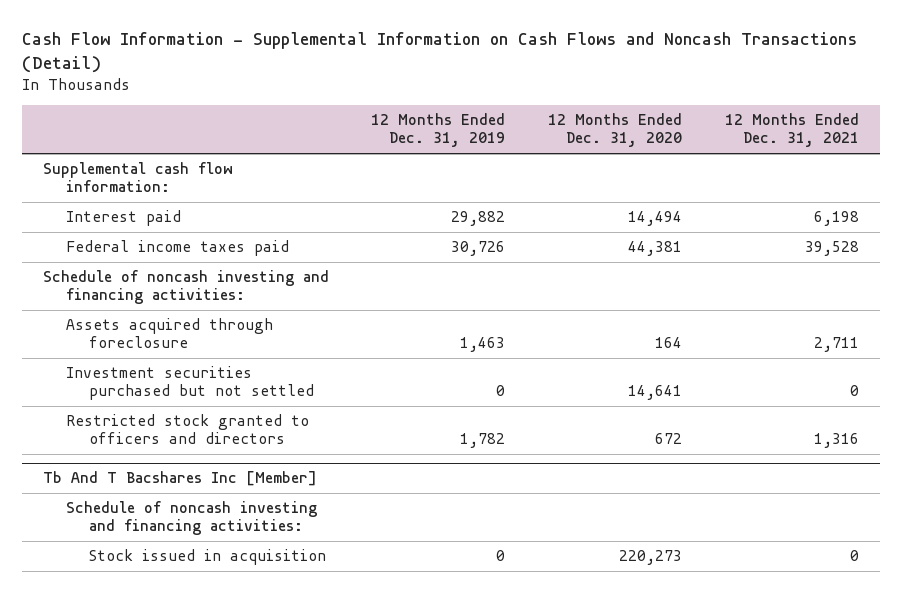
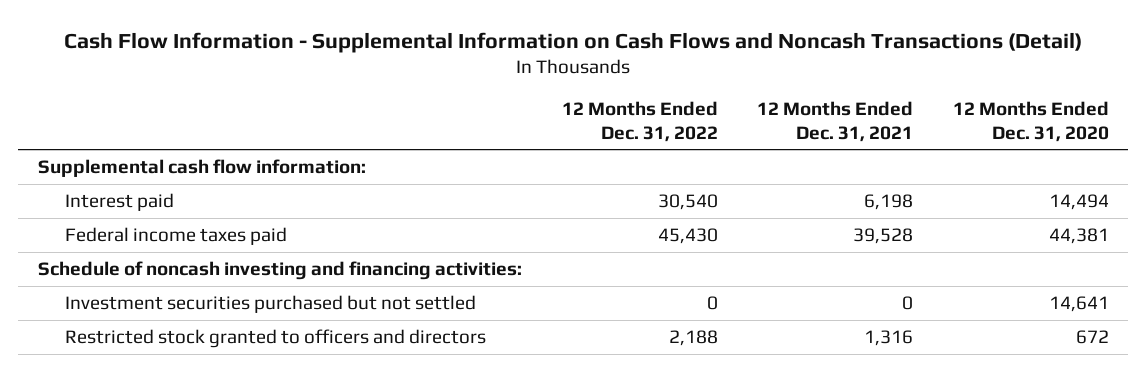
- | 12 Months Ended Dec. 31, 2019 | 12 Months Ended Dec. 31, 2020 | 12 Months Ended Dec. 31, 2021
+ | 12 Months Ended Dec. 31, 2022 | 12 Months Ended Dec. 31, 2021 | 12 Months Ended Dec. 31, 2020
- Assets acquired through foreclosure | 1,463 | 164 | 2,711
- Tb And T Bacshares Inc [Member]
- Schedule of noncash investing and financing activities:
- Stock issued in acquisition | 0 | 220,273 | 0

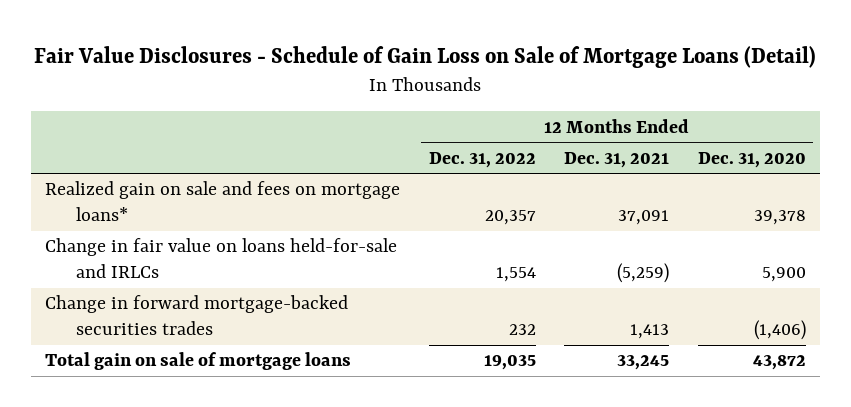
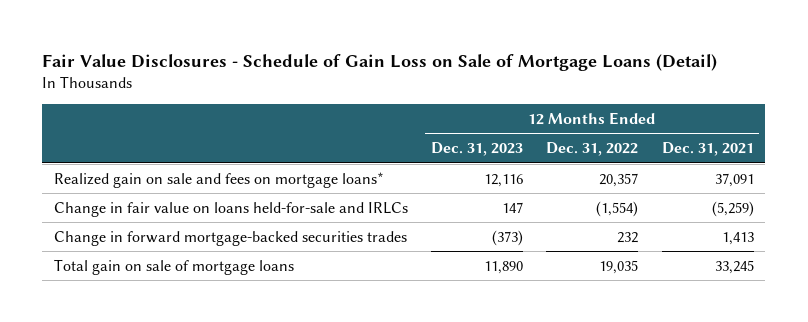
- | 12 Months Ended Dec. 31, 2022 | 12 Months Ended Dec. 31, 2021 | 12 Months Ended Dec. 31, 2020
+ | 12 Months Ended Dec. 31, 2023 | 12 Months Ended Dec. 31, 2022 | 12 Months Ended Dec. 31, 2021
- Change in fair value on loans held-for-sale and IRLCs | 1,554 | (5,259) | 5,900
+ Change in fair value on loans held-for-sale and IRLCs | 147 | (1,554) | (5,259)

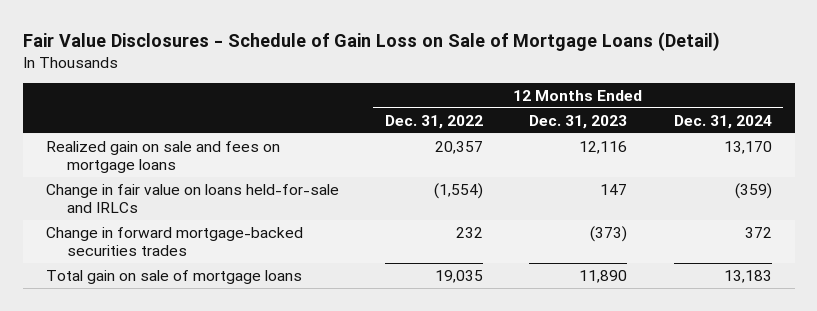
- | 12 Months Ended Dec. 31, 2023 | 12 Months Ended Dec. 31, 2022 | 12 Months Ended Dec. 31, 2021
+ | 12 Months Ended Dec. 31, 2022 | 12 Months Ended Dec. 31, 2023 | 12 Months Ended Dec. 31, 2024
- Realized gain on sale and fees on mortgage loans* | 12,116 | 20,357 | 37,091
+ Realized gain on sale and fees on mortgage loans | 20,357 | 12,116 | 13,170

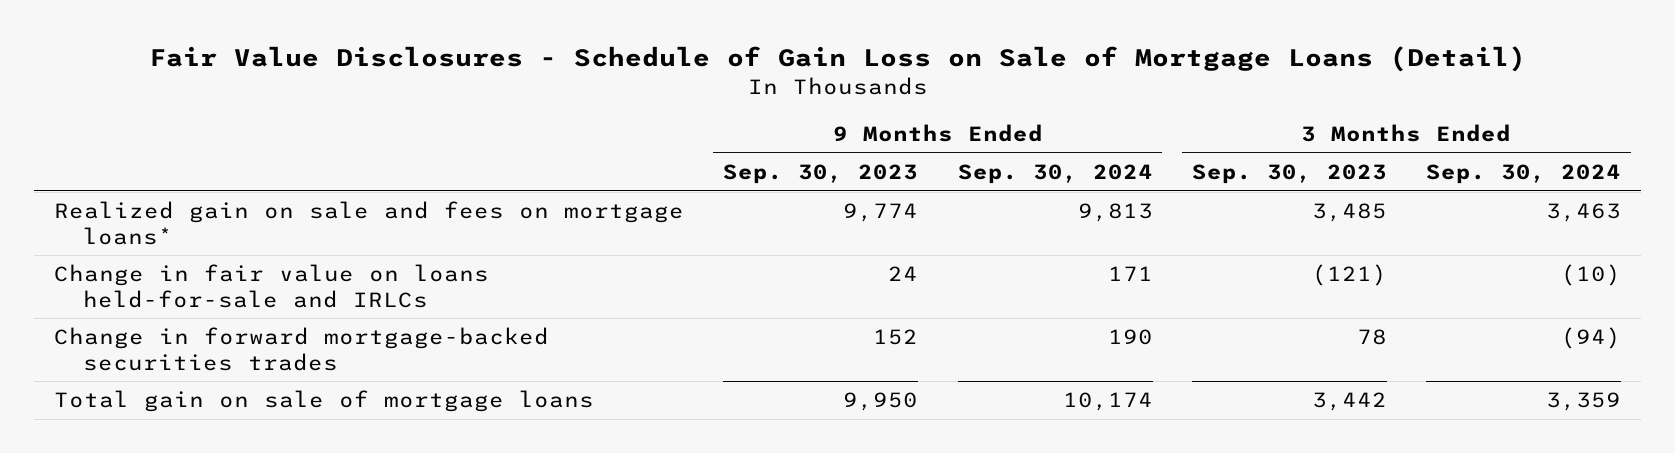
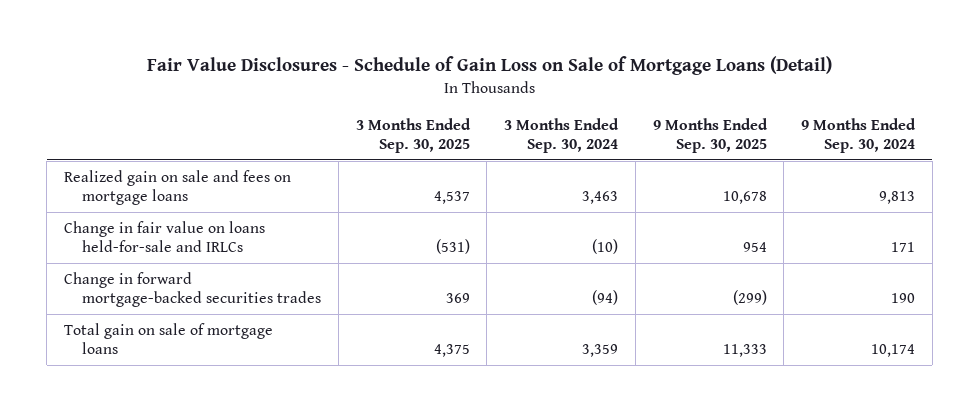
- | 9 Months Ended Sep. 30, 2023 | 9 Months Ended Sep. 30, 2024 | 3 Months Ended Sep. 30, 2023 | 3 Months Ended Sep. 30, 2024
+ | 3 Months Ended Sep. 30, 2025 | 3 Months Ended Sep. 30, 2024 | 9 Months Ended Sep. 30, 2025 | 9 Months Ended Sep. 30, 2024
- Realized gain on sale and fees on mortgage loans* | 9,774 | 9,813 | 3,485 | 3,463
+ Realized gain on sale and fees on mortgage loans | 4,537 | 3,463 | 10,678 | 9,813

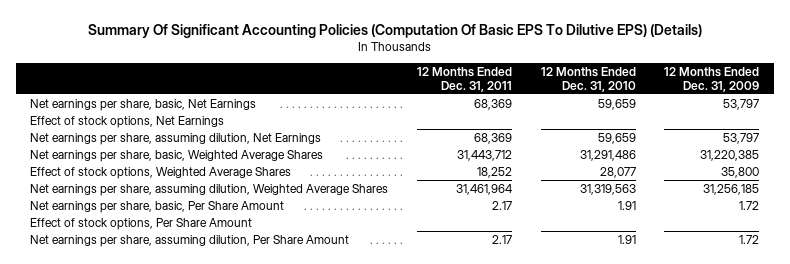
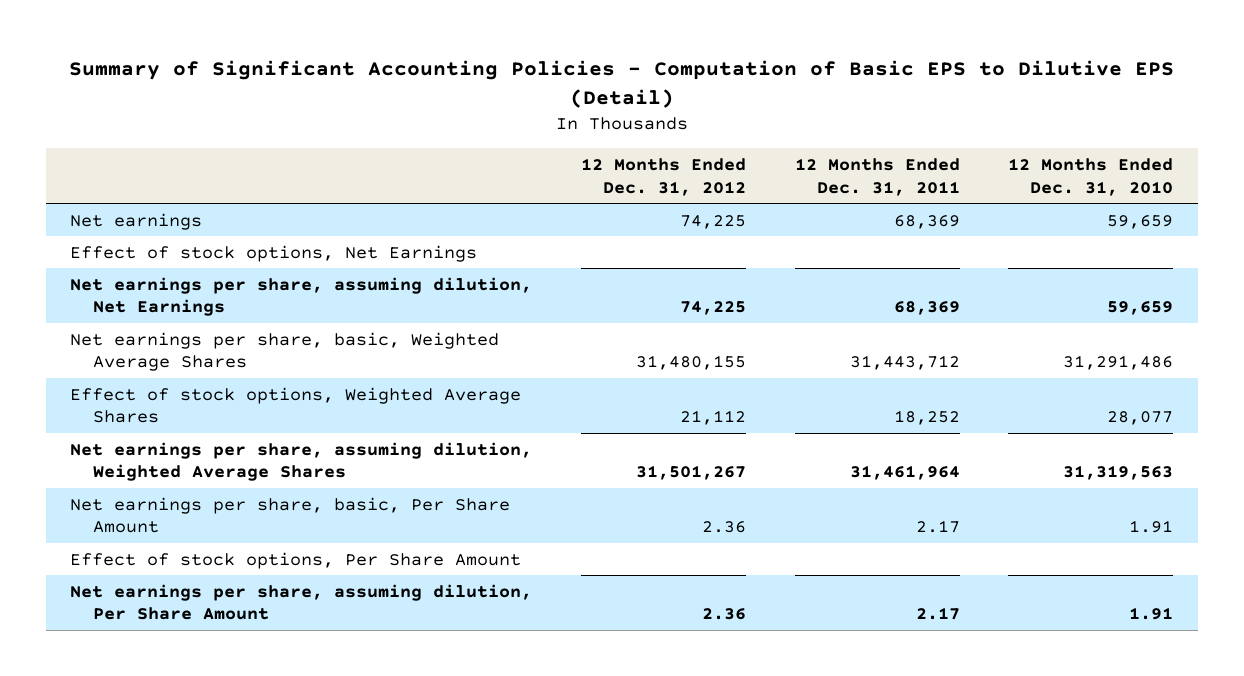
- Summary Of Significant Accounting Policies (Computation Of Basic EPS To Dilutive EPS) (Details)
+ Summary of Significant Accounting Policies - Computation of Basic EPS to Dilutive EPS (Detail)
- | 12 Months Ended Dec. 31, 2011 | 12 Months Ended Dec. 31, 2010 | 12 Months Ended Dec. 31, 2009
+ | 12 Months Ended Dec. 31, 2012 | 12 Months Ended Dec. 31, 2011 | 12 Months Ended Dec. 31, 2010
- Net earnings per share, basic, Net Earnings | 68,369 | 59,659 | 53,797
+ Net earnings | 74,225 | 68,369 | 59,659

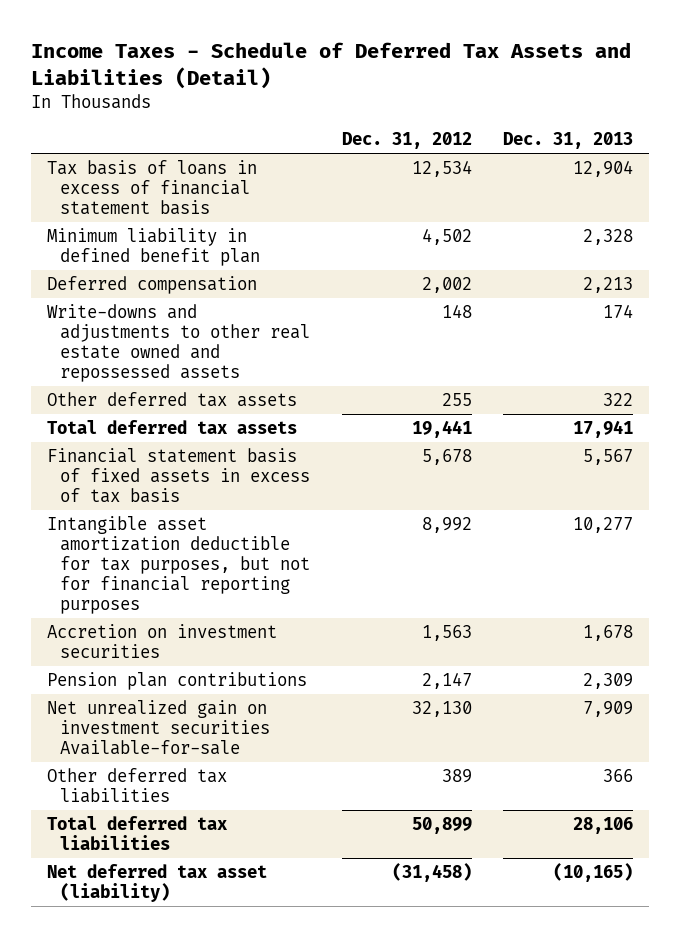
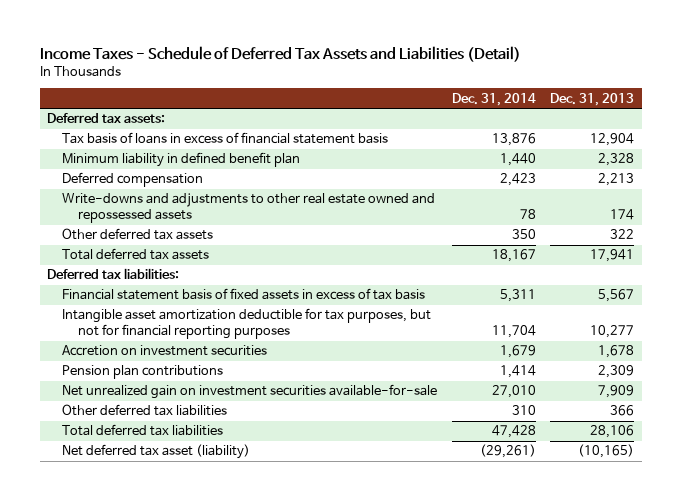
- | Dec. 31, 2012 | Dec. 31, 2013
+ | Dec. 31, 2014 | Dec. 31, 2013
+ Deferred tax assets:
+ Deferred tax liabilities:
- Net unrealized gain on investment securities Available-for-sale | 32,130 | 7,909
+ Net unrealized gain on investment securities available-for-sale | 27,010 | 7,909

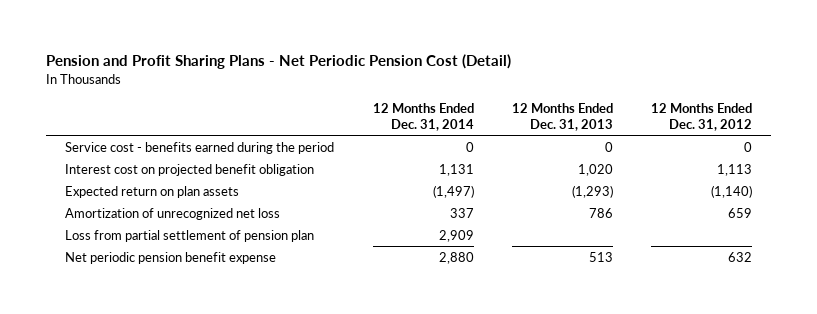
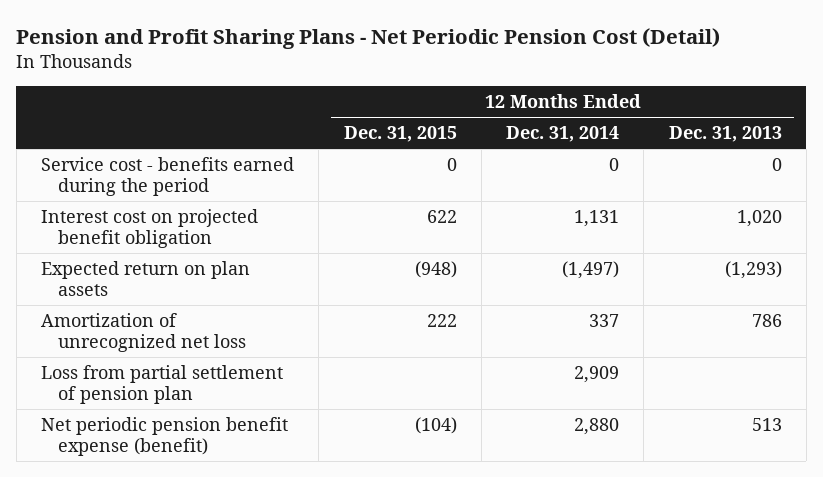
- | 12 Months Ended Dec. 31, 2014 | 12 Months Ended Dec. 31, 2013 | 12 Months Ended Dec. 31, 2012
+ | 12 Months Ended Dec. 31, 2015 | 12 Months Ended Dec. 31, 2014 | 12 Months Ended Dec. 31, 2013
- Net periodic pension benefit expense | 2,880 | 513 | 632
+ Net periodic pension benefit expense (benefit) | (104) | 2,880 | 513

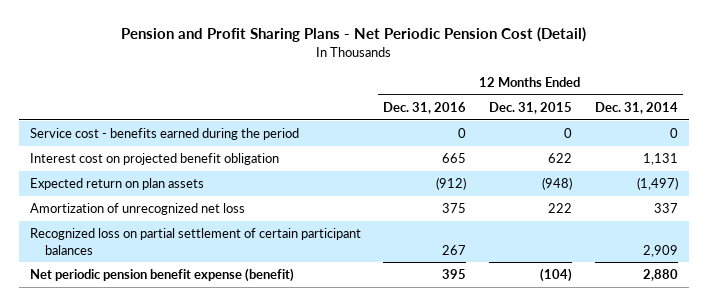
- | 12 Months Ended Dec. 31, 2015 | 12 Months Ended Dec. 31, 2014 | 12 Months Ended Dec. 31, 2013
+ | 12 Months Ended Dec. 31, 2016 | 12 Months Ended Dec. 31, 2015 | 12 Months Ended Dec. 31, 2014
- Loss from partial settlement of pension plan | | 2,909 |
+ Recognized loss on partial settlement of certain participant balances | 267 | | 2,909

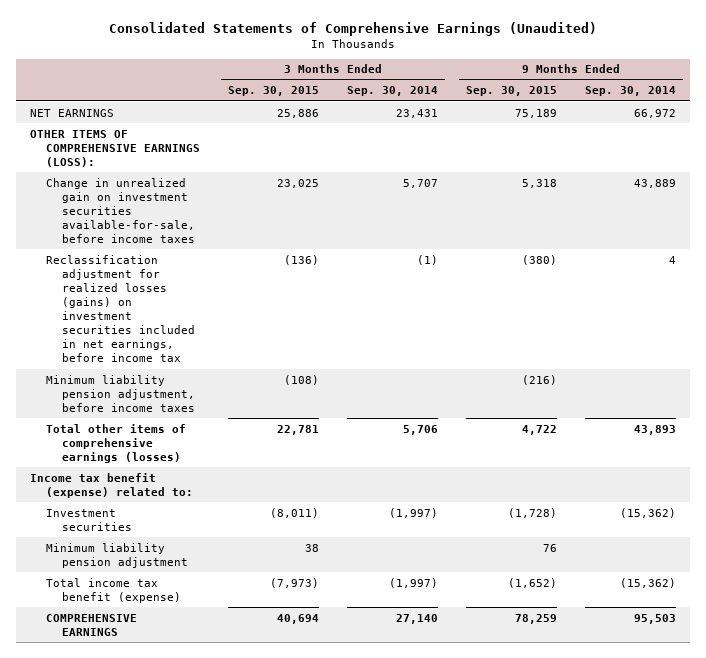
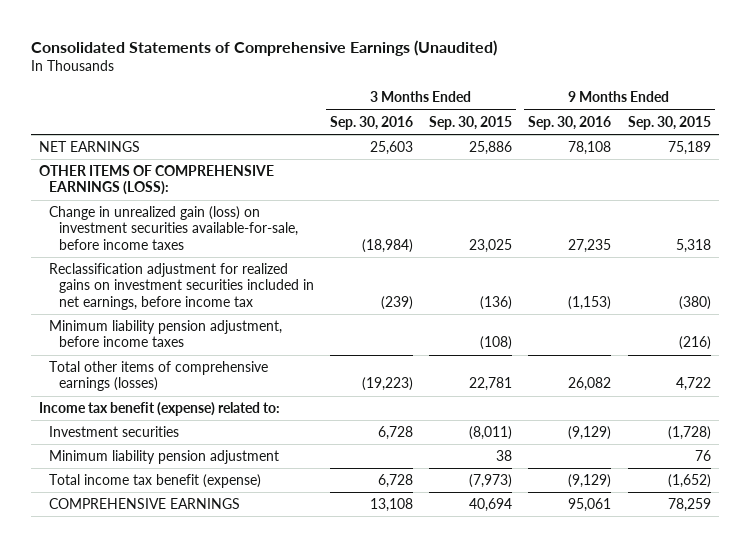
- | 3 Months Ended Sep. 30, 2015 | 3 Months Ended Sep. 30, 2014 | 9 Months Ended Sep. 30, 2015 | 9 Months Ended Sep. 30, 2014
+ | 3 Months Ended Sep. 30, 2016 | 3 Months Ended Sep. 30, 2015 | 9 Months Ended Sep. 30, 2016 | 9 Months Ended Sep. 30, 2015
- Change in unrealized gain on investment securities available-for-sale, before income taxes | 23,025 | 5,707 | 5,318 | 43,889
- Reclassification adjustment for realized losses (gains) on investment securities included in net earnings, before income tax | (136) | (1) | (380) | 4
+ Change in unrealized gain (loss) on investment securities available-for-sale, before income taxes | (18,984) | 23,025 | 27,235 | 5,318
+ Reclassification adjustment for realized gains on investment securities included in net earnings, before income tax | (239) | (136) | (1,153) | (380)

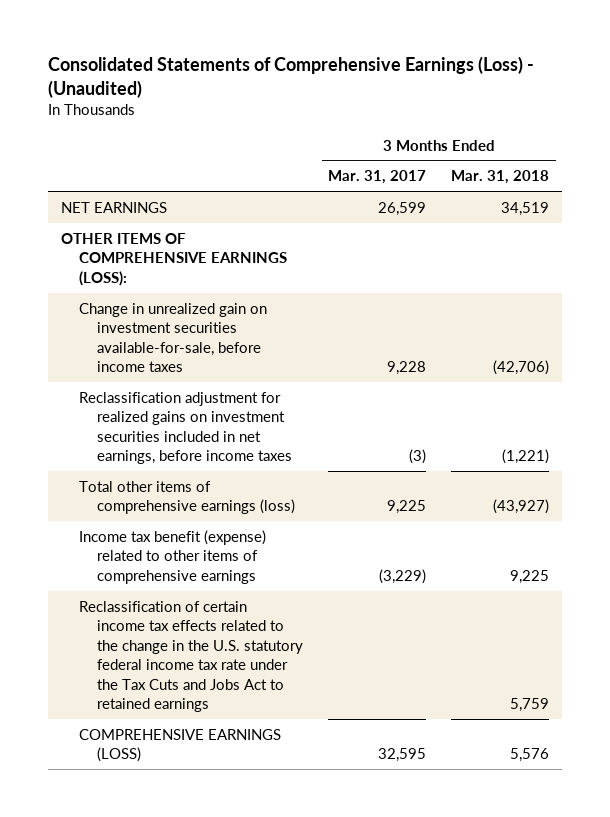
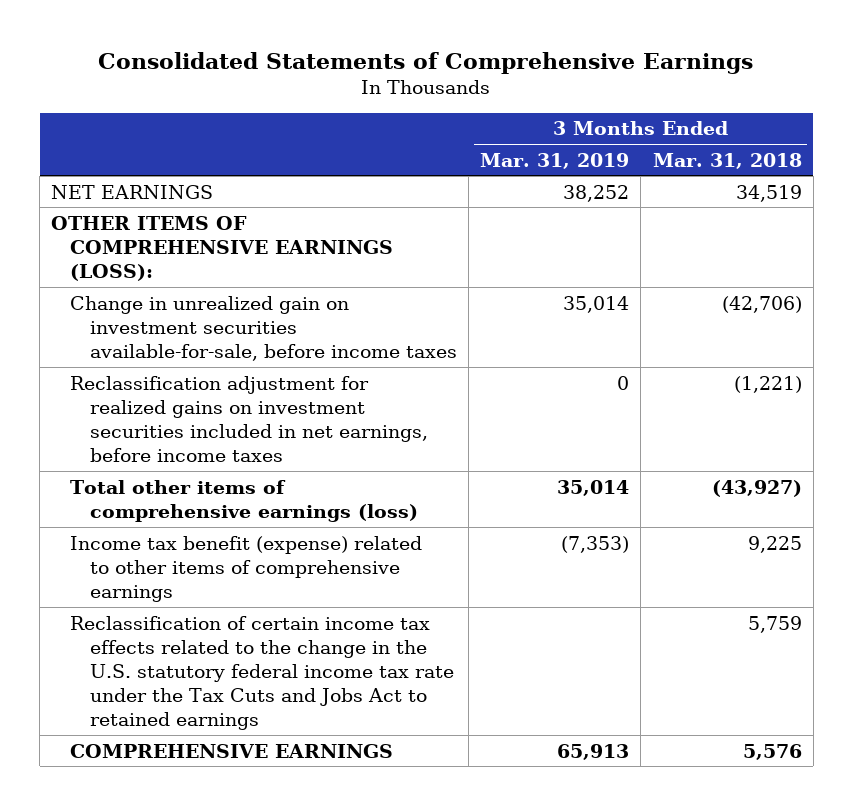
- Consolidated Statements of Comprehensive Earnings (Loss) - (Unaudited)
+ Consolidated Statements of Comprehensive Earnings
- | 3 Months Ended Mar. 31, 2017 | 3 Months Ended Mar. 31, 2018
+ | 3 Months Ended Mar. 31, 2019 | 3 Months Ended Mar. 31, 2018
- COMPREHENSIVE EARNINGS (LOSS) | 32,595 | 5,576
+ COMPREHENSIVE EARNINGS | 65,913 | 5,576

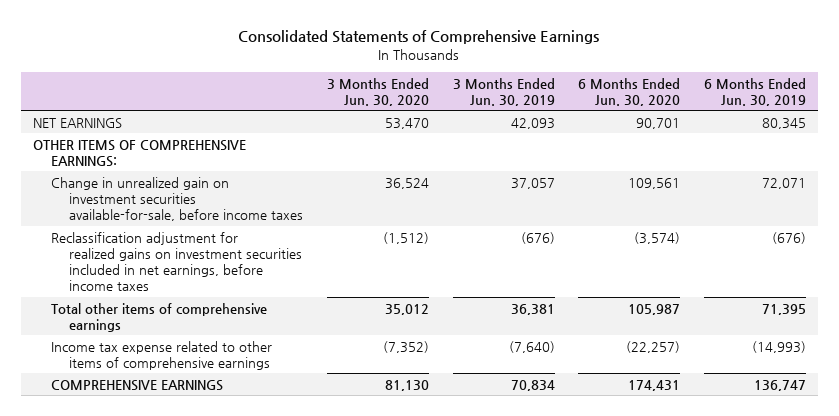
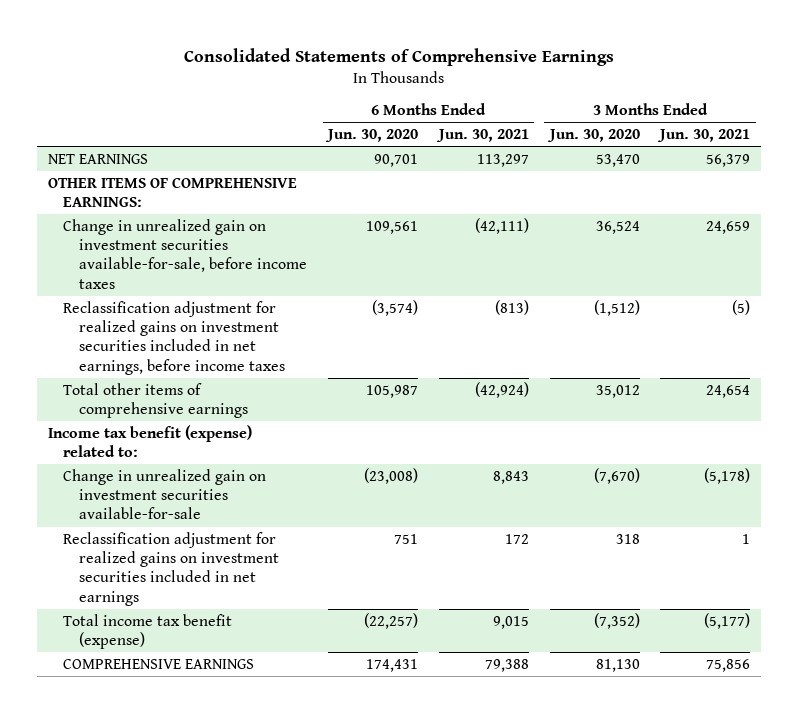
- | 3 Months Ended Jun. 30, 2020 | 3 Months Ended Jun. 30, 2019 | 6 Months Ended Jun. 30, 2020 | 6 Months Ended Jun. 30, 2019
+ | 6 Months Ended Jun. 30, 2020 | 6 Months Ended Jun. 30, 2021 | 3 Months Ended Jun. 30, 2020 | 3 Months Ended Jun. 30, 2021
- Income tax expense related to other items of comprehensive earnings | (7,352) | (7,640) | (22,257) | (14,993)
+ Income tax benefit (expense) related to:
+ Change in unrealized gain on investment securities available-for-sale | (23,008) | 8,843 | (7,670) | (5,178)
+ Reclassification adjustment for realized gains on investment securities included in net earnings | 751 | 172 | 318 | 1
+ Total income tax benefit (expense) | (22,257) | 9,015 | (7,352) | (5,177)

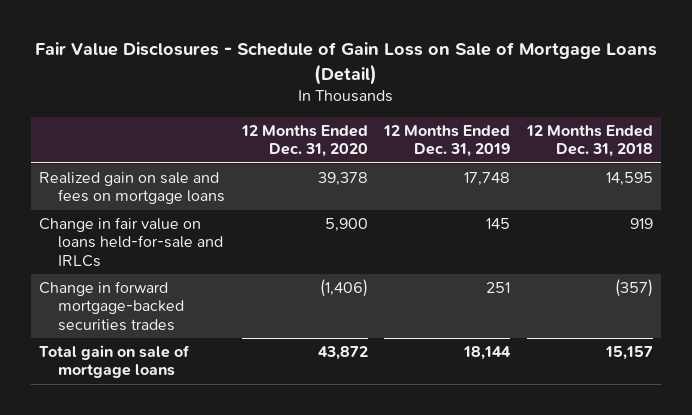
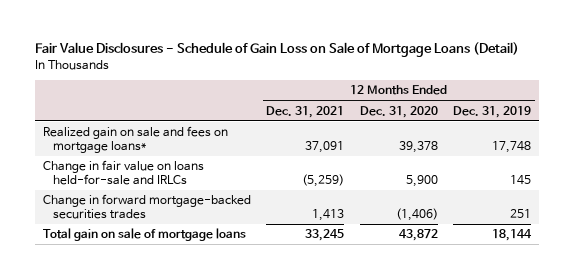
- | 12 Months Ended Dec. 31, 2020 | 12 Months Ended Dec. 31, 2019 | 12 Months Ended Dec. 31, 2018
+ | 12 Months Ended Dec. 31, 2021 | 12 Months Ended Dec. 31, 2020 | 12 Months Ended Dec. 31, 2019
- Realized gain on sale and fees on mortgage loans | 39,378 | 17,748 | 14,595
+ Realized gain on sale and fees on mortgage loans* | 37,091 | 39,378 | 17,748

